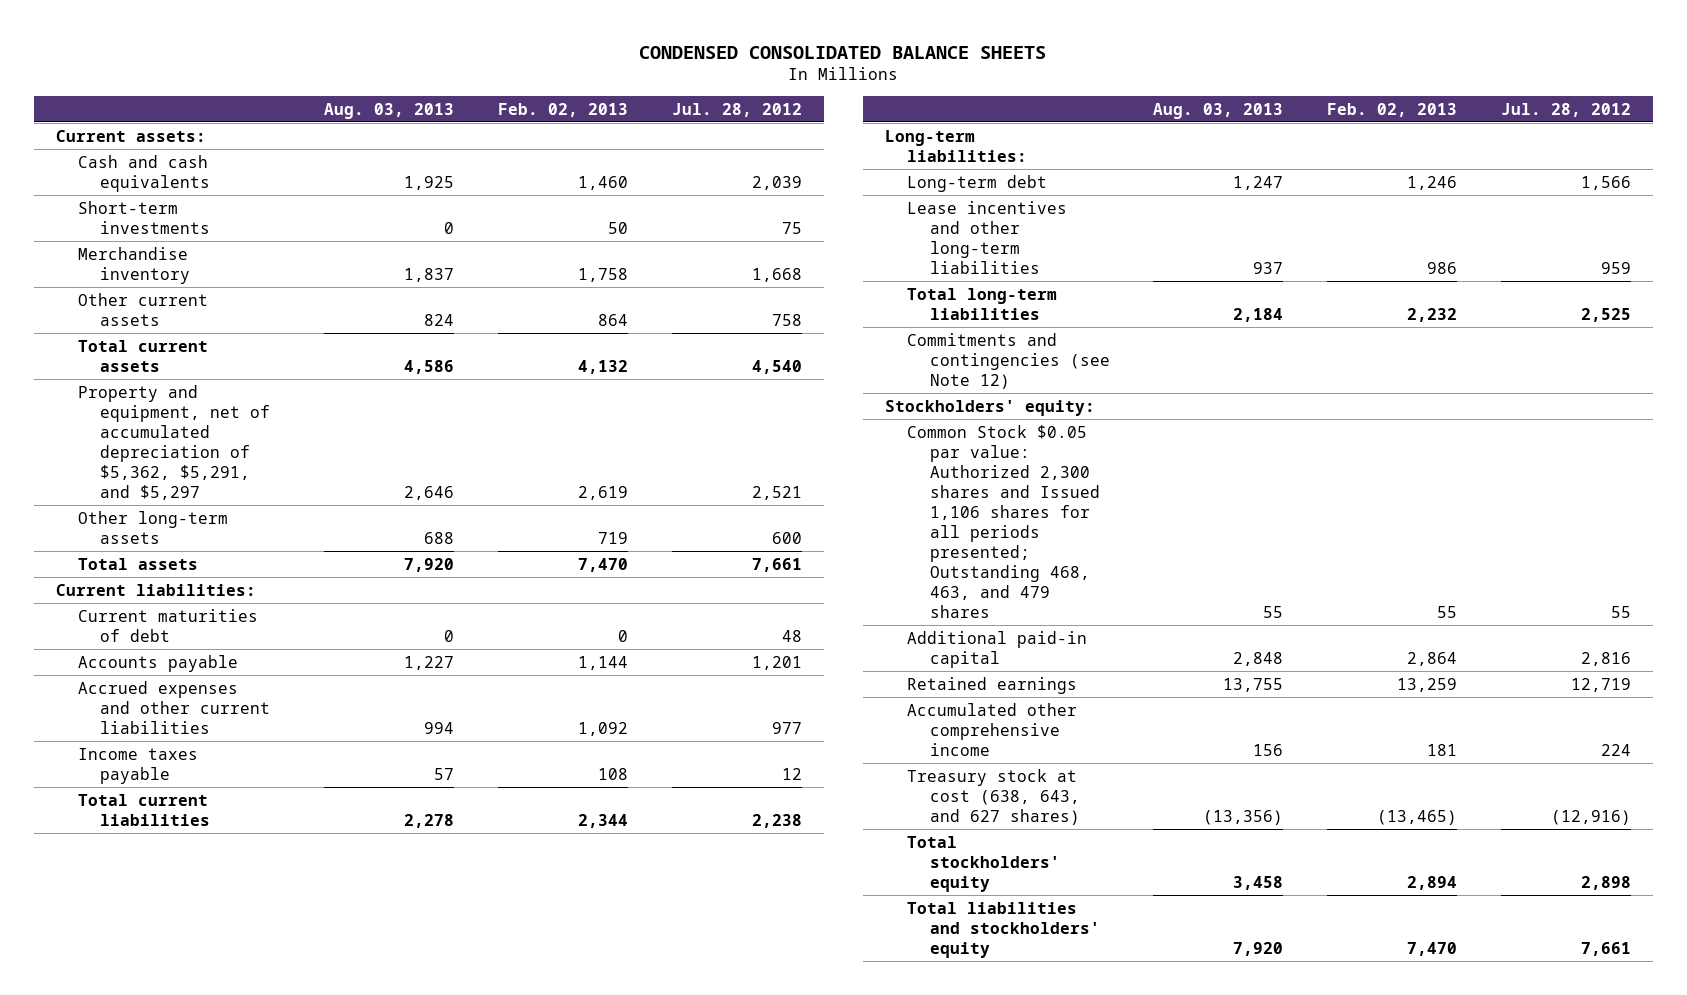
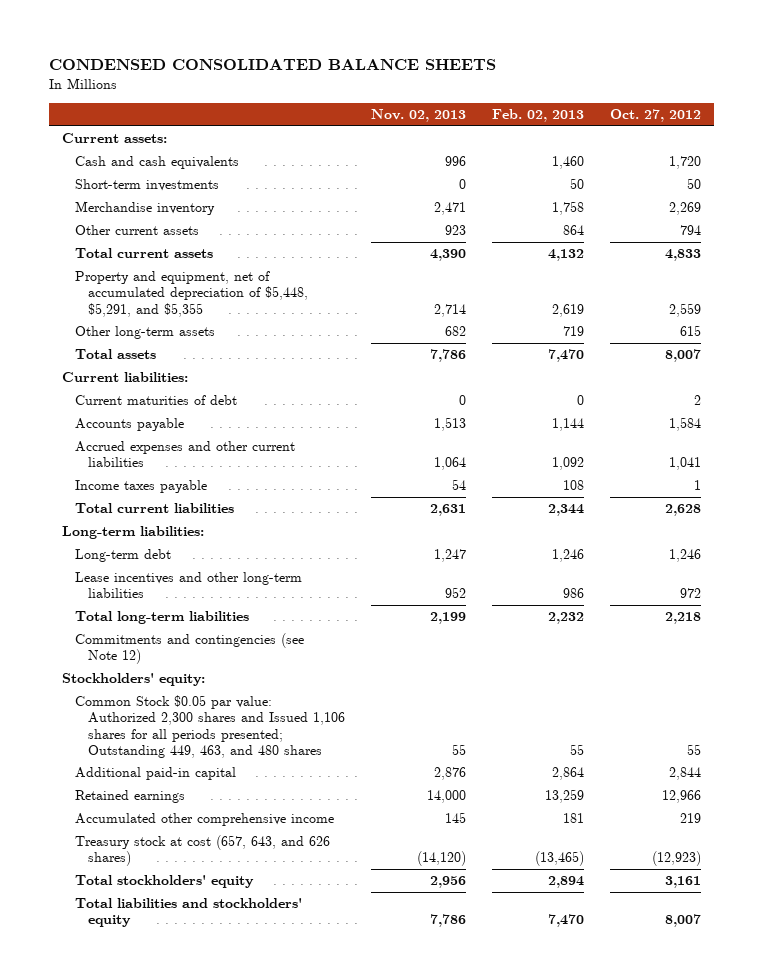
- | Aug. 03, 2013 | Feb. 02, 2013 | Jul. 28, 2012
+ | Nov. 02, 2013 | Feb. 02, 2013 | Oct. 27, 2012
- Property and equipment, net of accumulated depreciation of $5,362, $5,291, and $5,297 | 2,646 | 2,619 | 2,521
+ Property and equipment, net of accumulated depreciation of $5,448, $5,291, and $5,355 | 2,714 | 2,619 | 2,559
- Common Stock $0.05 par value: Authorized 2,300 shares and Issued 1,106 shares for all periods presented; Outstanding 468, 463, and 479 shares | 55 | 55 | 55
+ Common Stock $0.05 par value: Authorized 2,300 shares and Issued 1,106 shares for all periods presented; Outstanding 449, 463, and 480 shares | 55 | 55 | 55
- Treasury stock at cost (638, 643, and 627 shares) | (13,356) | (13,465) | (12,916)
+ Treasury stock at cost (657, 643, and 626 shares) | (14,120) | (13,465) | (12,923)

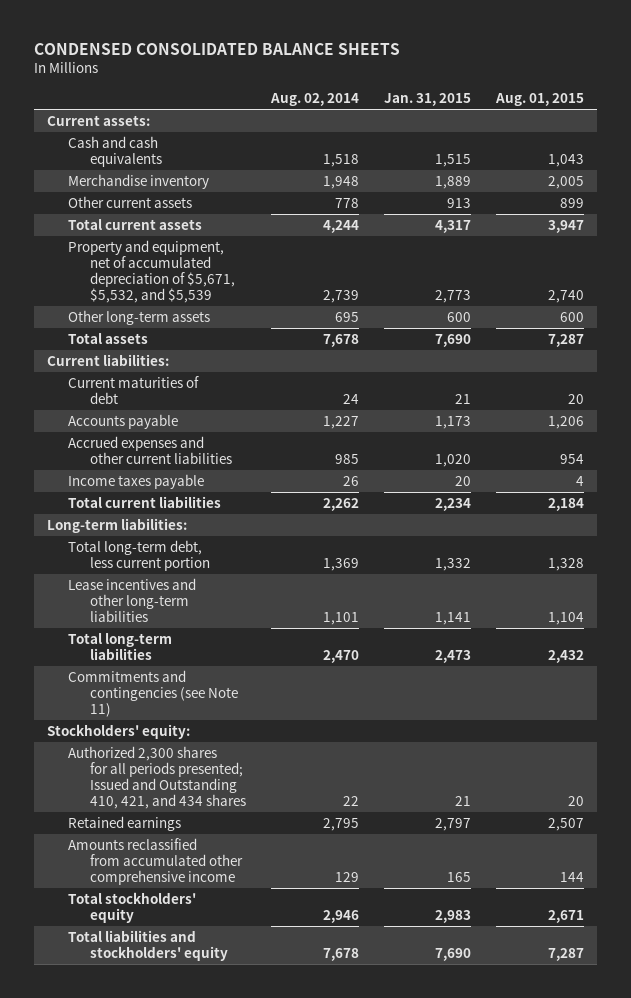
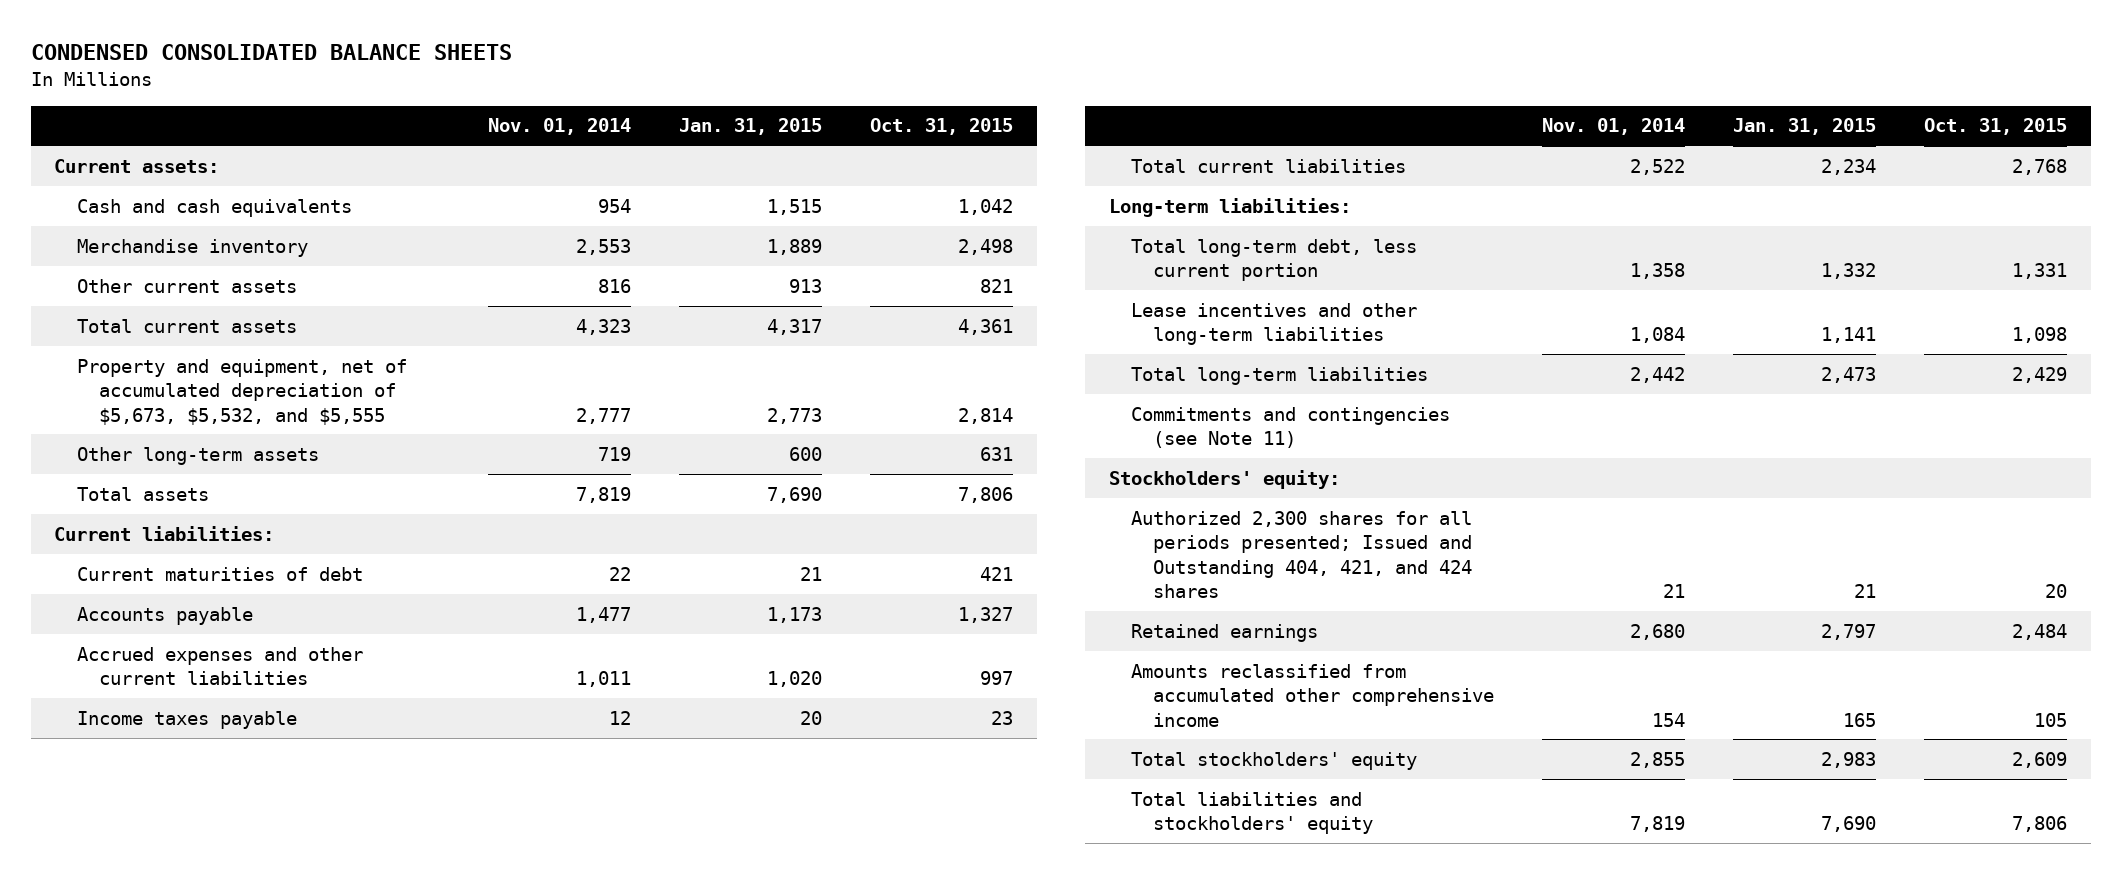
- | Aug. 02, 2014 | Jan. 31, 2015 | Aug. 01, 2015
+ | Nov. 01, 2014 | Jan. 31, 2015 | Oct. 31, 2015
- Property and equipment, net of accumulated depreciation of $5,671, $5,532, and $5,539 | 2,739 | 2,773 | 2,740
+ Property and equipment, net of accumulated depreciation of $5,673, $5,532, and $5,555 | 2,777 | 2,773 | 2,814
- Authorized 2,300 shares for all periods presented; Issued and Outstanding 410, 421, and 434 shares | 22 | 21 | 20
+ Authorized 2,300 shares for all periods presented; Issued and Outstanding 404, 421, and 424 shares | 21 | 21 | 20

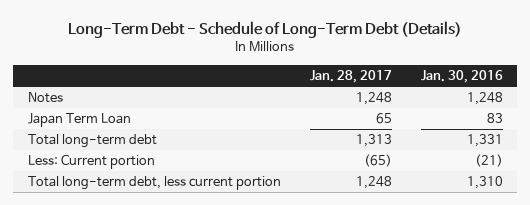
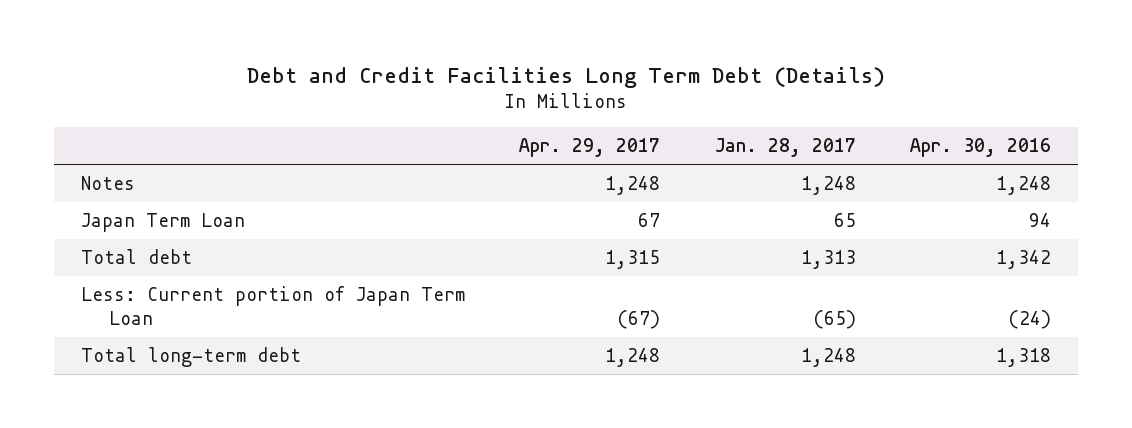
- Long-Term Debt - Schedule of Long-Term Debt (Details)
+ Debt and Credit Facilities Long Term Debt (Details)
- | Jan. 28, 2017 | Jan. 30, 2016
+ | Apr. 29, 2017 | Jan. 28, 2017 | Apr. 30, 2016
- Total long-term debt | 1,313 | 1,331
- Less: Current portion | (65) | (21)
- Total long-term debt, less current portion | 1,248 | 1,310
+ Total debt | 1,315 | 1,313 | 1,342
+ Less: Current portion of Japan Term Loan | (67) | (65) | (24)
+ Total long-term debt | 1,248 | 1,248 | 1,318

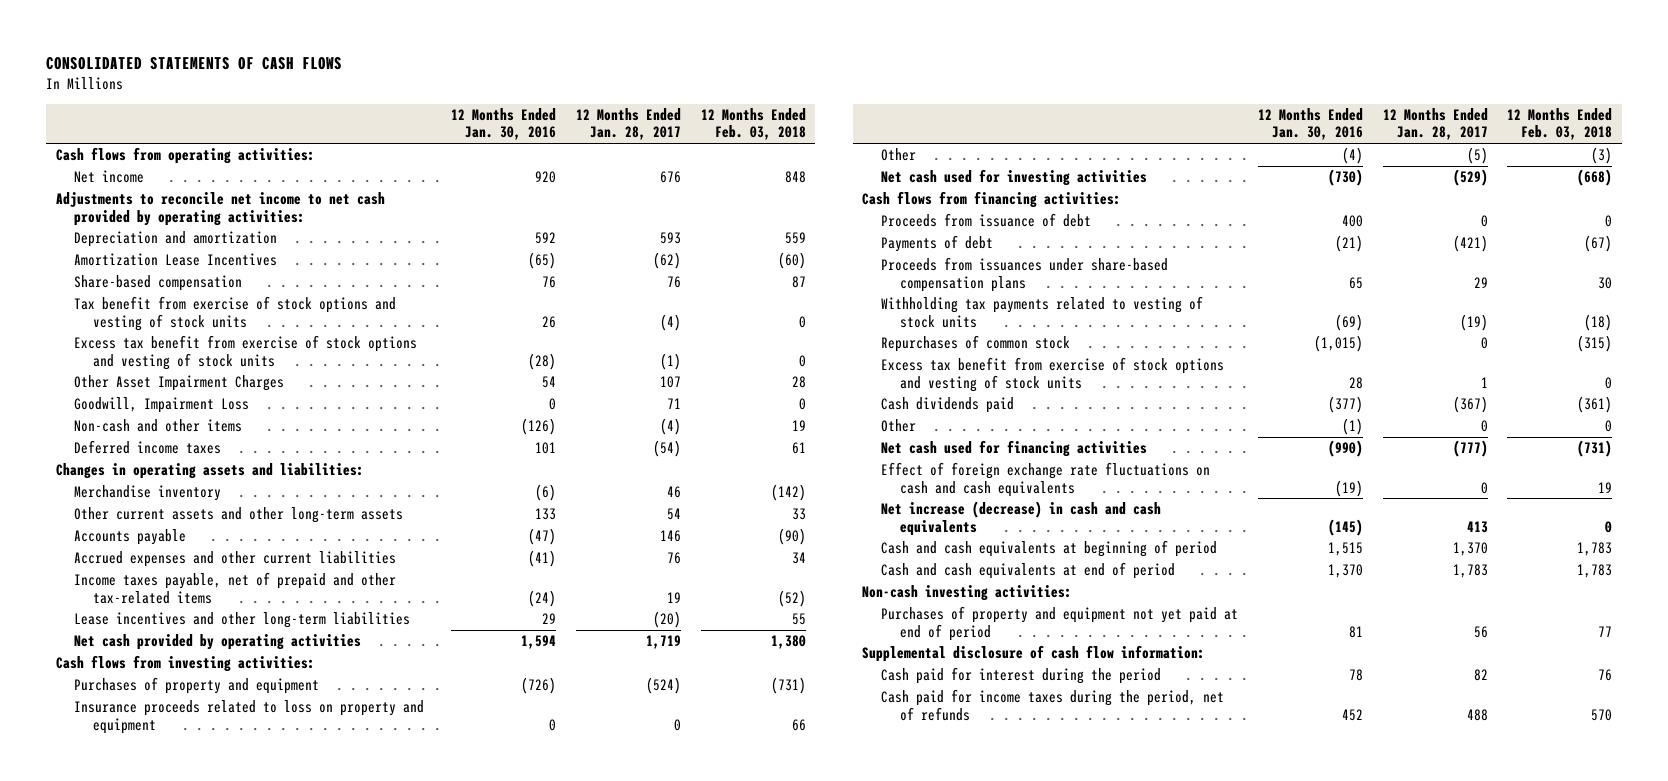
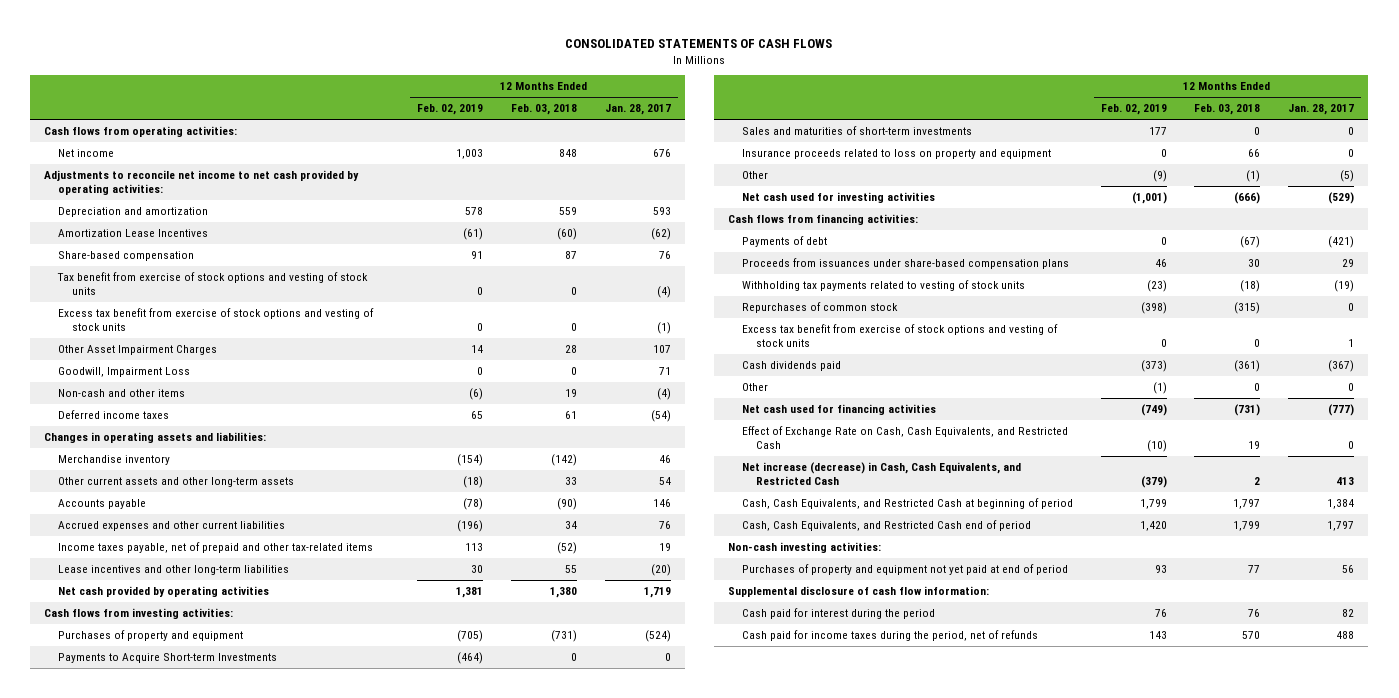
- | 12 Months Ended Jan. 30, 2016 | 12 Months Ended Jan. 28, 2017 | 12 Months Ended Feb. 03, 2018
+ | 12 Months Ended Feb. 02, 2019 | 12 Months Ended Feb. 03, 2018 | 12 Months Ended Jan. 28, 2017
+ Payments to Acquire Short-term Investments | (464) | 0 | 0
+ Sales and maturities of short-term investments | 177 | 0 | 0
- Other | (4) | (5) | (3)
- Net cash used for investing activities | (730) | (529) | (668)
+ Other | (9) | (1) | (5)
+ Net cash used for investing activities | (1,001) | (666) | (529)
- Proceeds from issuance of debt | 400 | 0 | 0
- Effect of foreign exchange rate fluctuations on cash and cash equivalents | (19) | 0 | 19
- Net increase (decrease) in cash and cash equivalents | (145) | 413 | 0
- Cash and cash equivalents at beginning of period | 1,515 | 1,370 | 1,783
- Cash and cash equivalents at end of period | 1,370 | 1,783 | 1,783
+ Effect of Exchange Rate on Cash, Cash Equivalents, and Restricted Cash | (10) | 19 | 0
+ Net increase (decrease) in Cash, Cash Equivalents, and Restricted Cash | (379) | 2 | 413
+ Cash, Cash Equivalents, and Restricted Cash at beginning of period | 1,799 | 1,797 | 1,384
+ Cash, Cash Equivalents, and Restricted Cash end of period | 1,420 | 1,799 | 1,797

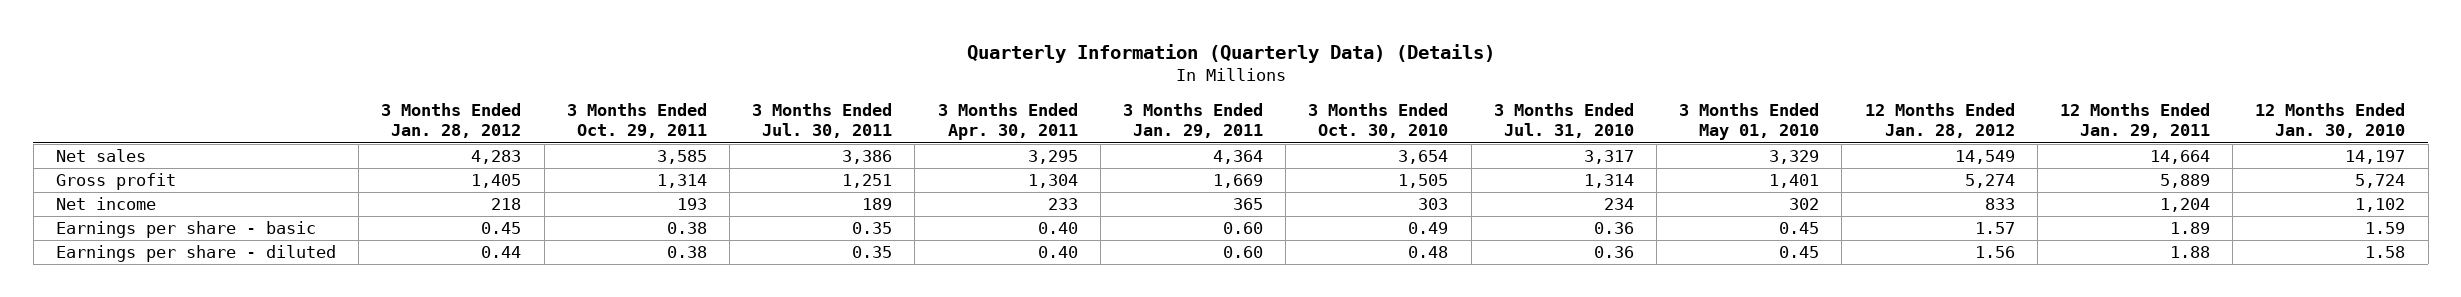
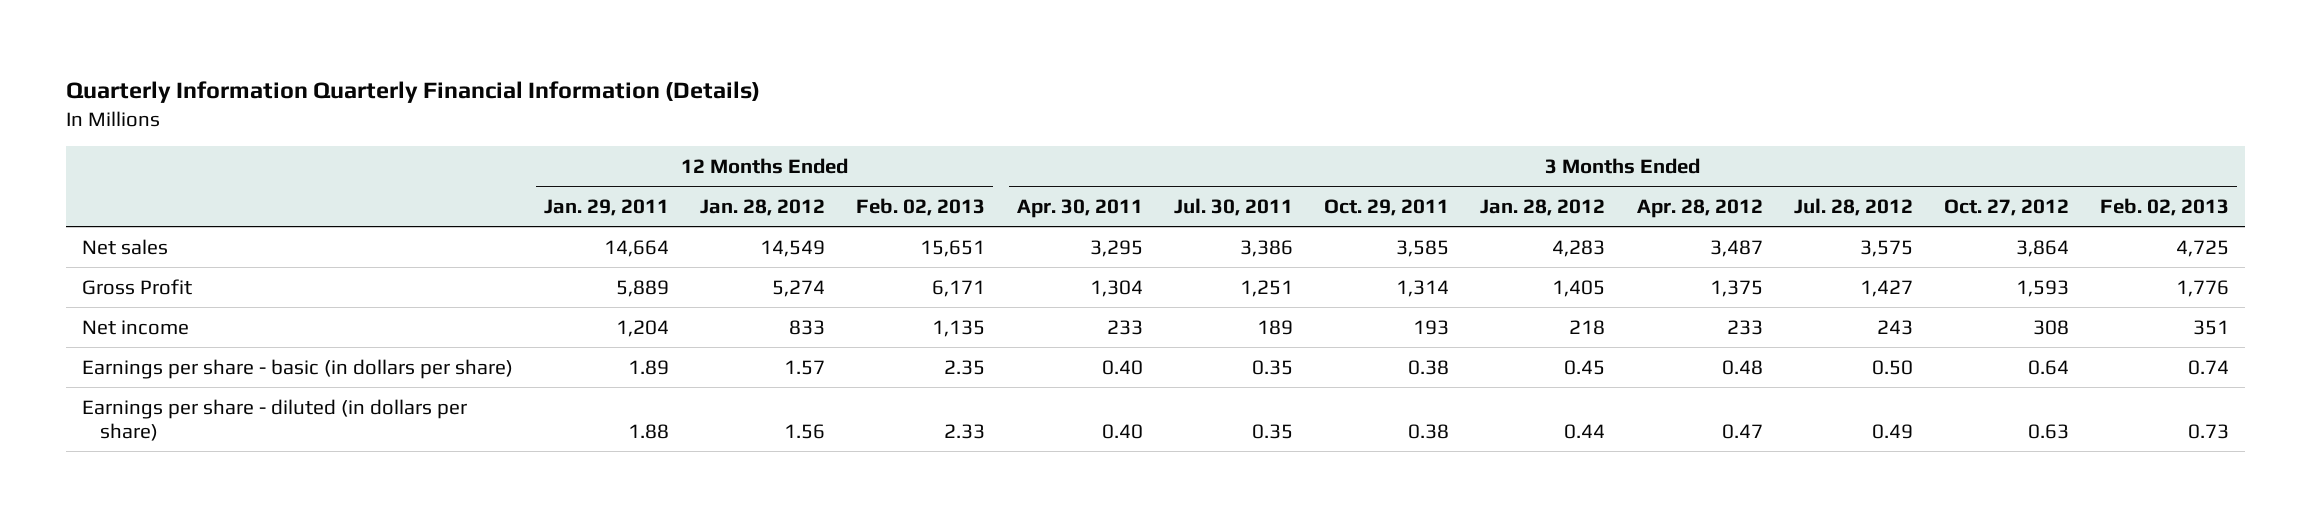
- Quarterly Information (Quarterly Data) (Details)
+ Quarterly Information Quarterly Financial Information (Details)
- | 3 Months Ended Jan. 28, 2012 | 3 Months Ended Oct. 29, 2011 | 3 Months Ended Jul. 30, 2011 | 3 Months Ended Apr. 30, 2011 | 3 Months Ended Jan. 29, 2011 | 3 Months Ended Oct. 30, 2010 | 3 Months Ended Jul. 31, 2010 | 3 Months Ended May 01, 2010 | 12 Months Ended Jan. 28, 2012 | 12 Months Ended Jan. 29, 2011 | 12 Months Ended Jan. 30, 2010
+ | 12 Months Ended Jan. 29, 2011 | 12 Months Ended Jan. 28, 2012 | 12 Months Ended Feb. 02, 2013 | 3 Months Ended Apr. 30, 2011 | 3 Months Ended Jul. 30, 2011 | 3 Months Ended Oct. 29, 2011 | 3 Months Ended Jan. 28, 2012 | 3 Months Ended Apr. 28, 2012 | 3 Months Ended Jul. 28, 2012 | 3 Months Ended Oct. 27, 2012 | 3 Months Ended Feb. 02, 2013
- Gross profit | 1,405 | 1,314 | 1,251 | 1,304 | 1,669 | 1,505 | 1,314 | 1,401 | 5,274 | 5,889 | 5,724
+ Gross Profit | 5,889 | 5,274 | 6,171 | 1,304 | 1,251 | 1,314 | 1,405 | 1,375 | 1,427 | 1,593 | 1,776
- Earnings per share - basic | 0.45 | 0.38 | 0.35 | 0.40 | 0.60 | 0.49 | 0.36 | 0.45 | 1.57 | 1.89 | 1.59
- Earnings per share - diluted | 0.44 | 0.38 | 0.35 | 0.40 | 0.60 | 0.48 | 0.36 | 0.45 | 1.56 | 1.88 | 1.58
+ Earnings per share - basic (in dollars per share) | 1.89 | 1.57 | 2.35 | 0.40 | 0.35 | 0.38 | 0.45 | 0.48 | 0.50 | 0.64 | 0.74
+ Earnings per share - diluted (in dollars per share) | 1.88 | 1.56 | 2.33 | 0.40 | 0.35 | 0.38 | 0.44 | 0.47 | 0.49 | 0.63 | 0.73

